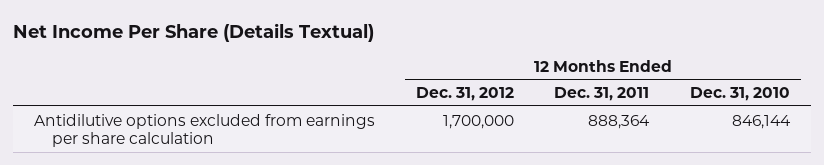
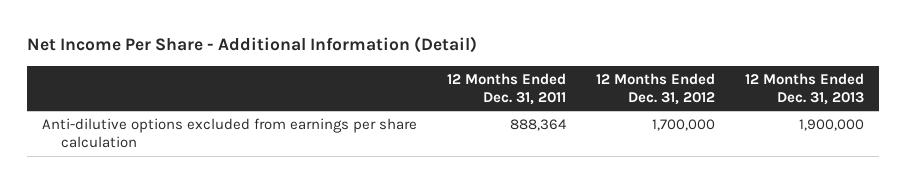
- Net Income Per Share (Details Textual)
+ Net Income Per Share - Additional Information (Detail)
- | 12 Months Ended Dec. 31, 2012 | 12 Months Ended Dec. 31, 2011 | 12 Months Ended Dec. 31, 2010
+ | 12 Months Ended Dec. 31, 2011 | 12 Months Ended Dec. 31, 2012 | 12 Months Ended Dec. 31, 2013
- Antidilutive options excluded from earnings per share calculation | 1,700,000 | 888,364 | 846,144
+ Anti-dilutive options excluded from earnings per share calculation | 888,364 | 1,700,000 | 1,900,000

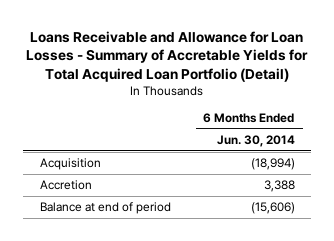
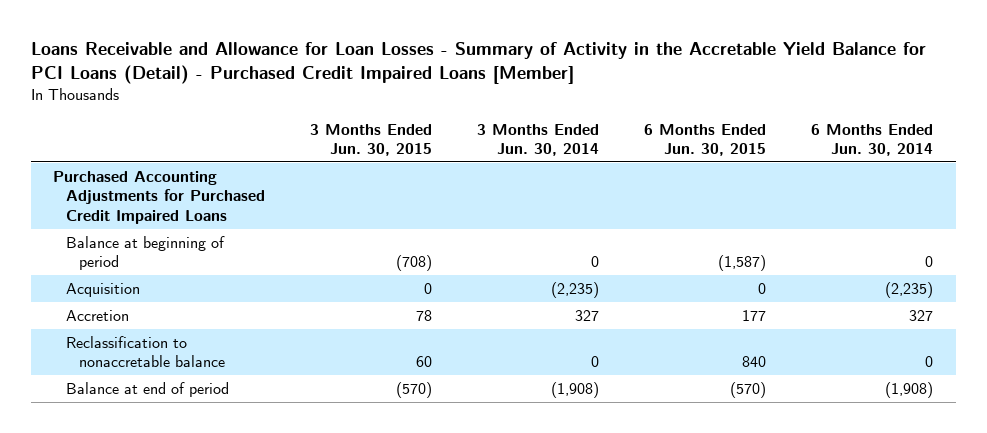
- Loans Receivable and Allowance for Loan Losses - Summary of Accretable Yields for Total Acquired Loan Portfolio (Detail)
+ Loans Receivable and Allowance for Loan Losses - Summary of Activity in the Accretable Yield Balance for PCI Loans (Detail) - Purchased Credit Impaired Loans [Member]
- | 6 Months Ended Jun. 30, 2014
+ | 3 Months Ended Jun. 30, 2015 | 3 Months Ended Jun. 30, 2014 | 6 Months Ended Jun. 30, 2015 | 6 Months Ended Jun. 30, 2014
- Acquisition | (18,994)
- Accretion | 3,388
- Balance at end of period | (15,606)
+ Purchased Accounting Adjustments for Purchased Credit Impaired Loans
+ Balance at beginning of period | (708) | 0 | (1,587) | 0
+ Acquisition | 0 | (2,235) | 0 | (2,235)
+ Accretion | 78 | 327 | 177 | 327
+ Reclassification to nonaccretable balance | 60 | 0 | 840 | 0
+ Balance at end of period | (570) | (1,908) | (570) | (1,908)

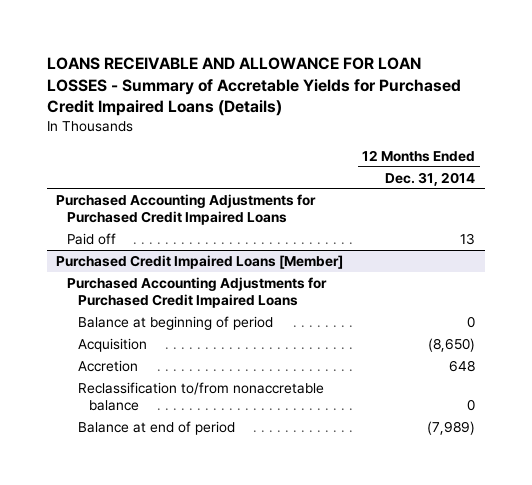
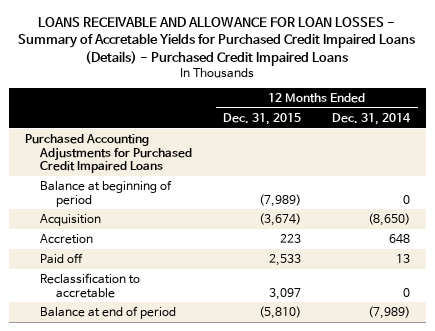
- LOANS RECEIVABLE AND ALLOWANCE FOR LOAN LOSSES - Summary of Accretable Yields for Purchased Credit Impaired Loans (Details)
+ LOANS RECEIVABLE AND ALLOWANCE FOR LOAN LOSSES - Summary of Accretable Yields for Purchased Credit Impaired Loans (Details) - Purchased Credit Impaired Loans
- | 12 Months Ended Dec. 31, 2014
+ | 12 Months Ended Dec. 31, 2015 | 12 Months Ended Dec. 31, 2014
- Purchased Credit Impaired Loans [Member]
- Purchased Accounting Adjustments for Purchased Credit Impaired Loans
- Reclassification to/from nonaccretable balance | 0
moved down: Paid off | 2,533 | 13
+ Reclassification to accretable | 3,097 | 0

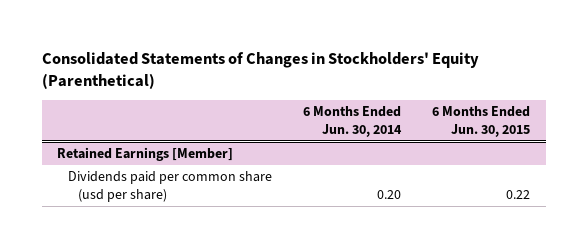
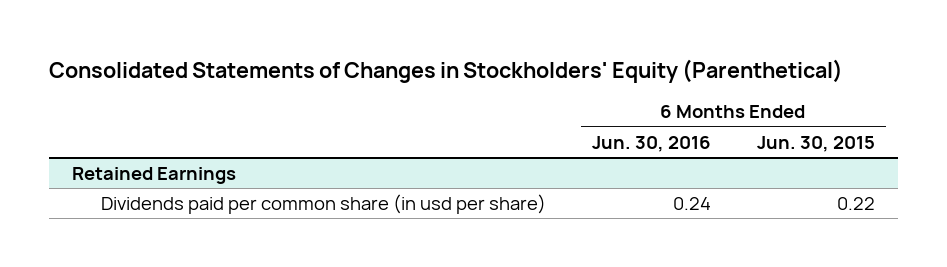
- | 6 Months Ended Jun. 30, 2014 | 6 Months Ended Jun. 30, 2015
+ | 6 Months Ended Jun. 30, 2016 | 6 Months Ended Jun. 30, 2015
- Retained Earnings [Member]
- Dividends paid per common share (usd per share) | 0.20 | 0.22
+ Retained Earnings
+ Dividends paid per common share (in usd per share) | 0.24 | 0.22

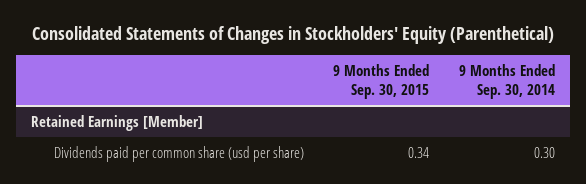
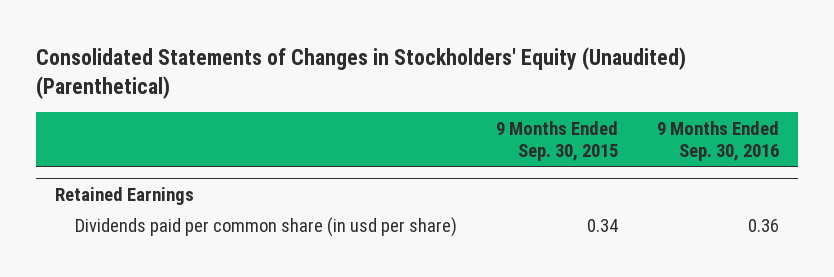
- Consolidated Statements of Changes in Stockholders' Equity (Parenthetical)
+ Consolidated Statements of Changes in Stockholders' Equity (Unaudited) (Parenthetical)
- | 9 Months Ended Sep. 30, 2015 | 9 Months Ended Sep. 30, 2014
+ | 9 Months Ended Sep. 30, 2015 | 9 Months Ended Sep. 30, 2016
- Retained Earnings [Member]
- Dividends paid per common share (usd per share) | 0.34 | 0.30
+ Retained Earnings
+ Dividends paid per common share (in usd per share) | 0.34 | 0.36

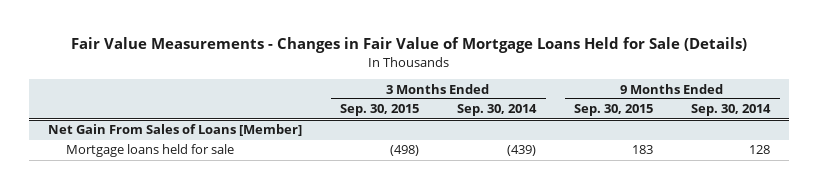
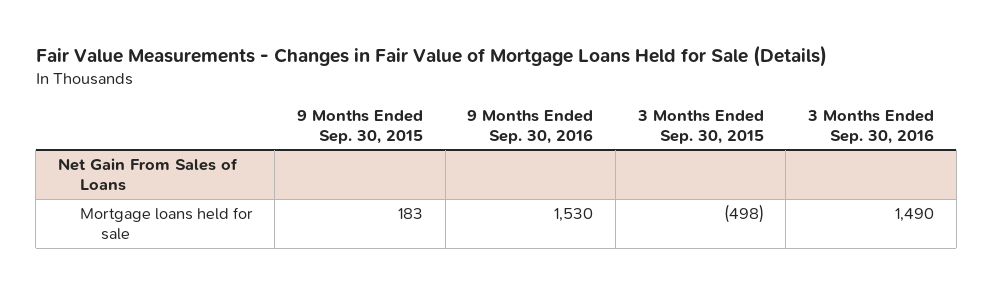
- | 3 Months Ended Sep. 30, 2015 | 3 Months Ended Sep. 30, 2014 | 9 Months Ended Sep. 30, 2015 | 9 Months Ended Sep. 30, 2014
+ | 9 Months Ended Sep. 30, 2015 | 9 Months Ended Sep. 30, 2016 | 3 Months Ended Sep. 30, 2015 | 3 Months Ended Sep. 30, 2016
- Net Gain From Sales of Loans [Member]
+ Net Gain From Sales of Loans

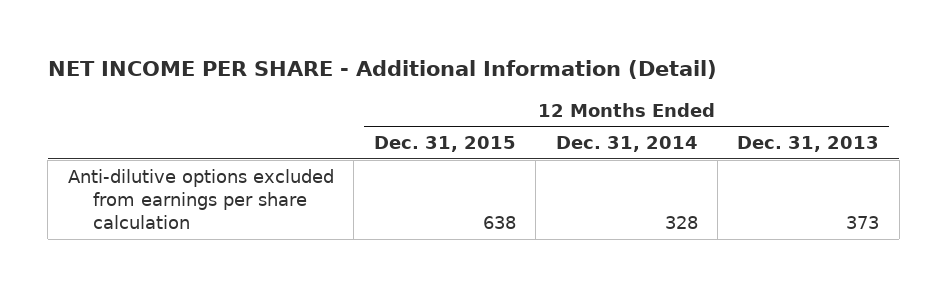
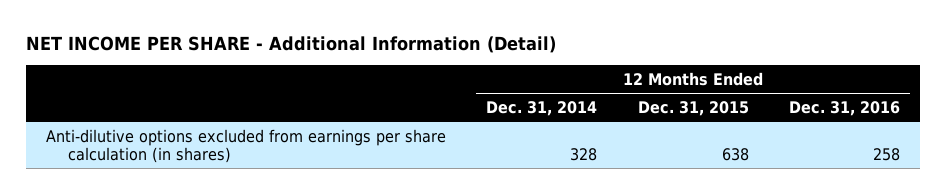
- | 12 Months Ended Dec. 31, 2015 | 12 Months Ended Dec. 31, 2014 | 12 Months Ended Dec. 31, 2013
+ | 12 Months Ended Dec. 31, 2014 | 12 Months Ended Dec. 31, 2015 | 12 Months Ended Dec. 31, 2016
- Anti-dilutive options excluded from earnings per share calculation | 638 | 328 | 373
+ Anti-dilutive options excluded from earnings per share calculation (in shares) | 328 | 638 | 258

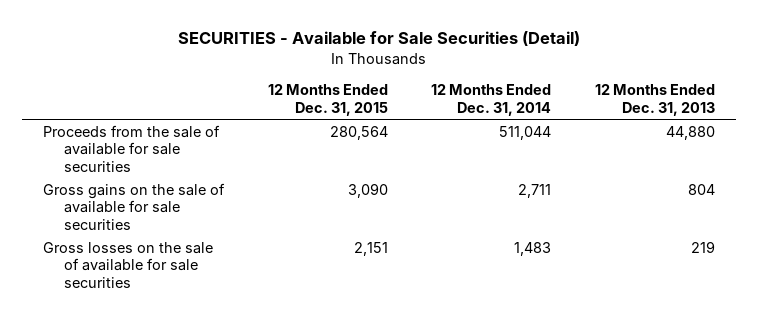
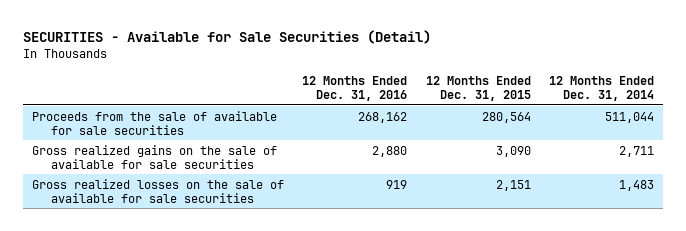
- | 12 Months Ended Dec. 31, 2015 | 12 Months Ended Dec. 31, 2014 | 12 Months Ended Dec. 31, 2013
+ | 12 Months Ended Dec. 31, 2016 | 12 Months Ended Dec. 31, 2015 | 12 Months Ended Dec. 31, 2014
- Gross gains on the sale of available for sale securities | 3,090 | 2,711 | 804
- Gross losses on the sale of available for sale securities | 2,151 | 1,483 | 219
+ Gross realized gains on the sale of available for sale securities | 2,880 | 3,090 | 2,711
+ Gross realized losses on the sale of available for sale securities | 919 | 2,151 | 1,483

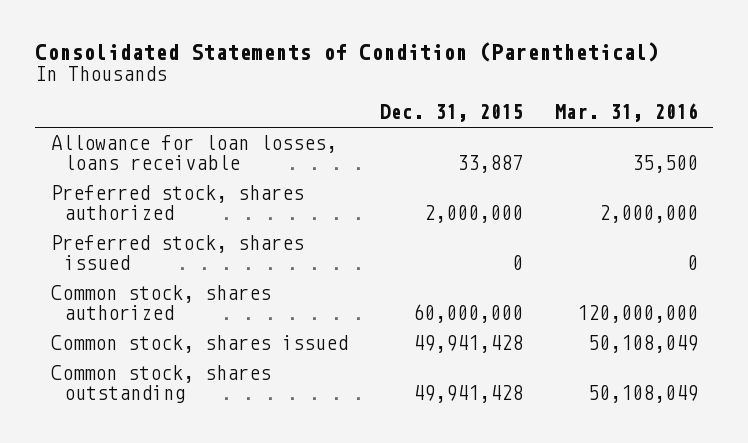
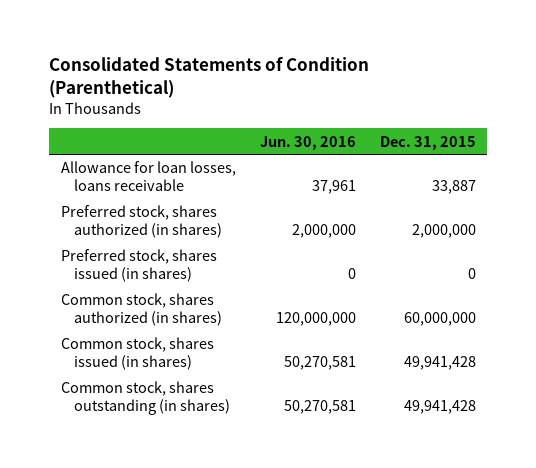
- | Dec. 31, 2015 | Mar. 31, 2016
+ | Jun. 30, 2016 | Dec. 31, 2015
- Preferred stock, shares authorized | 2,000,000 | 2,000,000
- Preferred stock, shares issued | 0 | 0
- Common stock, shares authorized | 60,000,000 | 120,000,000
- Common stock, shares issued | 49,941,428 | 50,108,049
- Common stock, shares outstanding | 49,941,428 | 50,108,049
+ Preferred stock, shares authorized (in shares) | 2,000,000 | 2,000,000
+ Preferred stock, shares issued (in shares) | 0 | 0
+ Common stock, shares authorized (in shares) | 120,000,000 | 60,000,000
+ Common stock, shares issued (in shares) | 50,270,581 | 49,941,428
+ Common stock, shares outstanding (in shares) | 50,270,581 | 49,941,428

